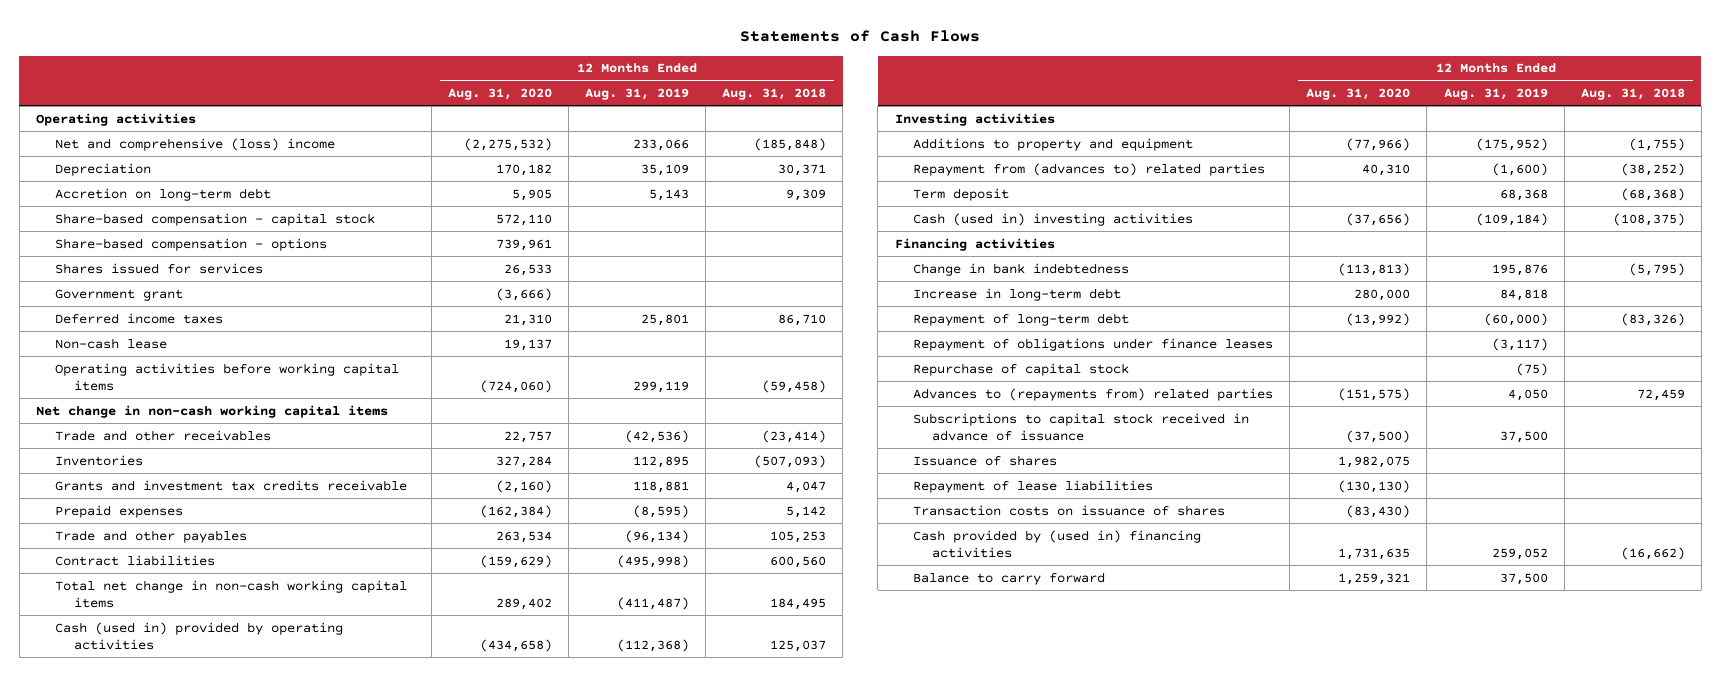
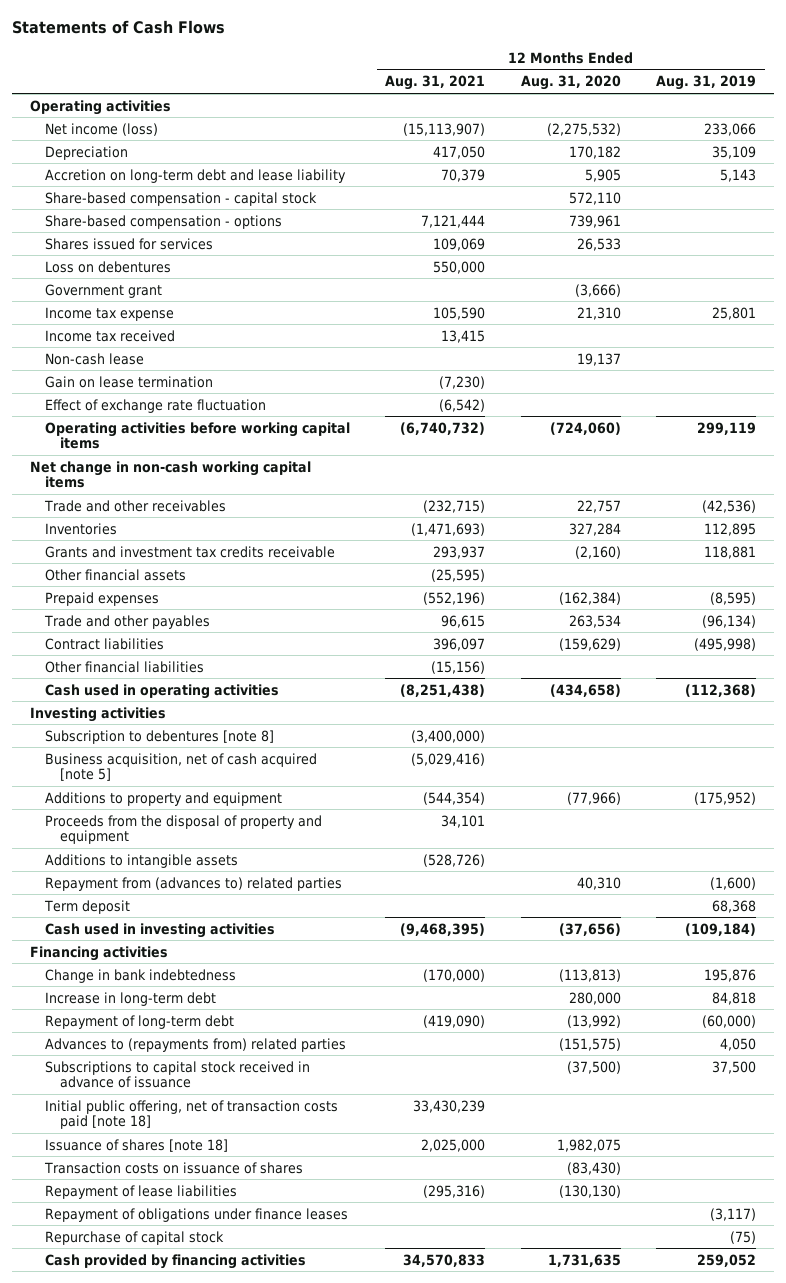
- | 12 Months Ended Aug. 31, 2020 | 12 Months Ended Aug. 31, 2019 | 12 Months Ended Aug. 31, 2018
+ | 12 Months Ended Aug. 31, 2021 | 12 Months Ended Aug. 31, 2020 | 12 Months Ended Aug. 31, 2019
- Net and comprehensive (loss) income | (2,275,532) | 233,066 | (185,848)
+ Net income (loss) | (15,113,907) | (2,275,532) | 233,066
- Accretion on long-term debt | 5,905 | 5,143 | 9,309
+ Accretion on long-term debt and lease liability | 70,379 | 5,905 | 5,143
+ Loss on debentures | 550,000 | |
- Deferred income taxes | 21,310 | 25,801 | 86,710
+ Income tax expense | 105,590 | 21,310 | 25,801
+ Income tax received | 13,415 | |
+ Gain on lease termination | (7,230) | |
+ Effect of exchange rate fluctuation | (6,542) | |
+ Other financial assets | (25,595) | |
- Total net change in non-cash working capital items | 289,402 | (411,487) | 184,495
- Cash (used in) provided by operating activities | (434,658) | (112,368) | 125,037
+ Other financial liabilities | (15,156) | |
+ Cash used in operating activities | (8,251,438) | (434,658) | (112,368)
+ Subscription to debentures [note 8] | (3,400,000) | |
+ Business acquisition, net of cash acquired [note 5] | (5,029,416) | |
+ Proceeds from the disposal of property and equipment | 34,101 | |
+ Additions to intangible assets | (528,726) | |
- Cash (used in) investing activities | (37,656) | (109,184) | (108,375)
+ Cash used in investing activities | (9,468,395) | (37,656) | (109,184)
- Issuance of shares | 1,982,075 | |
+ Initial public offering, net of transaction costs paid [note 18] | 33,430,239 | |
+ Issuance of shares [note 18] | 2,025,000 | 1,982,075 |
- Cash provided by (used in) financing activities | 1,731,635 | 259,052 | (16,662)
- Balance to carry forward | 1,259,321 | 37,500 |
moved down: Repayment of lease liabilities | (295,316) | (130,130) |
moved down: Repayment of obligations under finance leases | | | (3,117)
moved down: Repurchase of capital stock | | | (75)
+ Cash provided by financing activities | 34,570,833 | 1,731,635 | 259,052

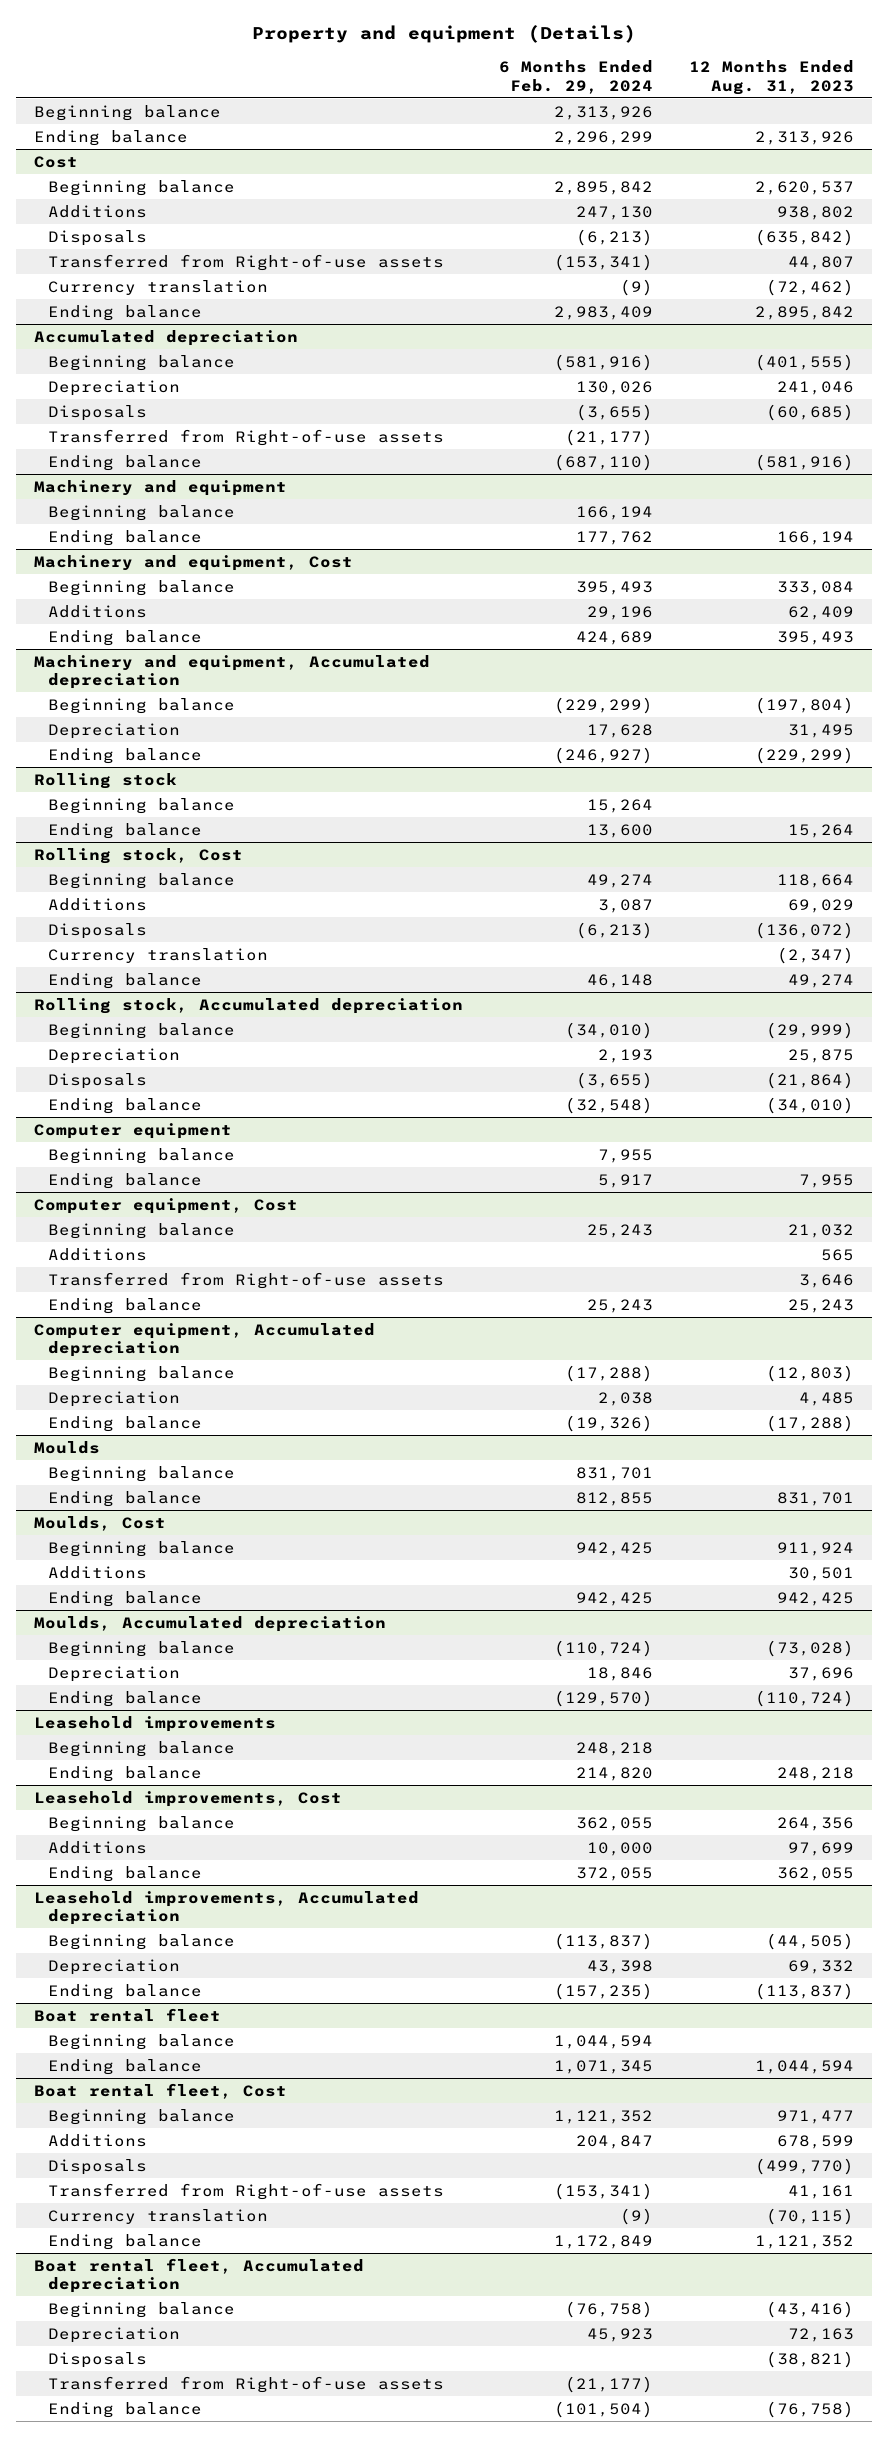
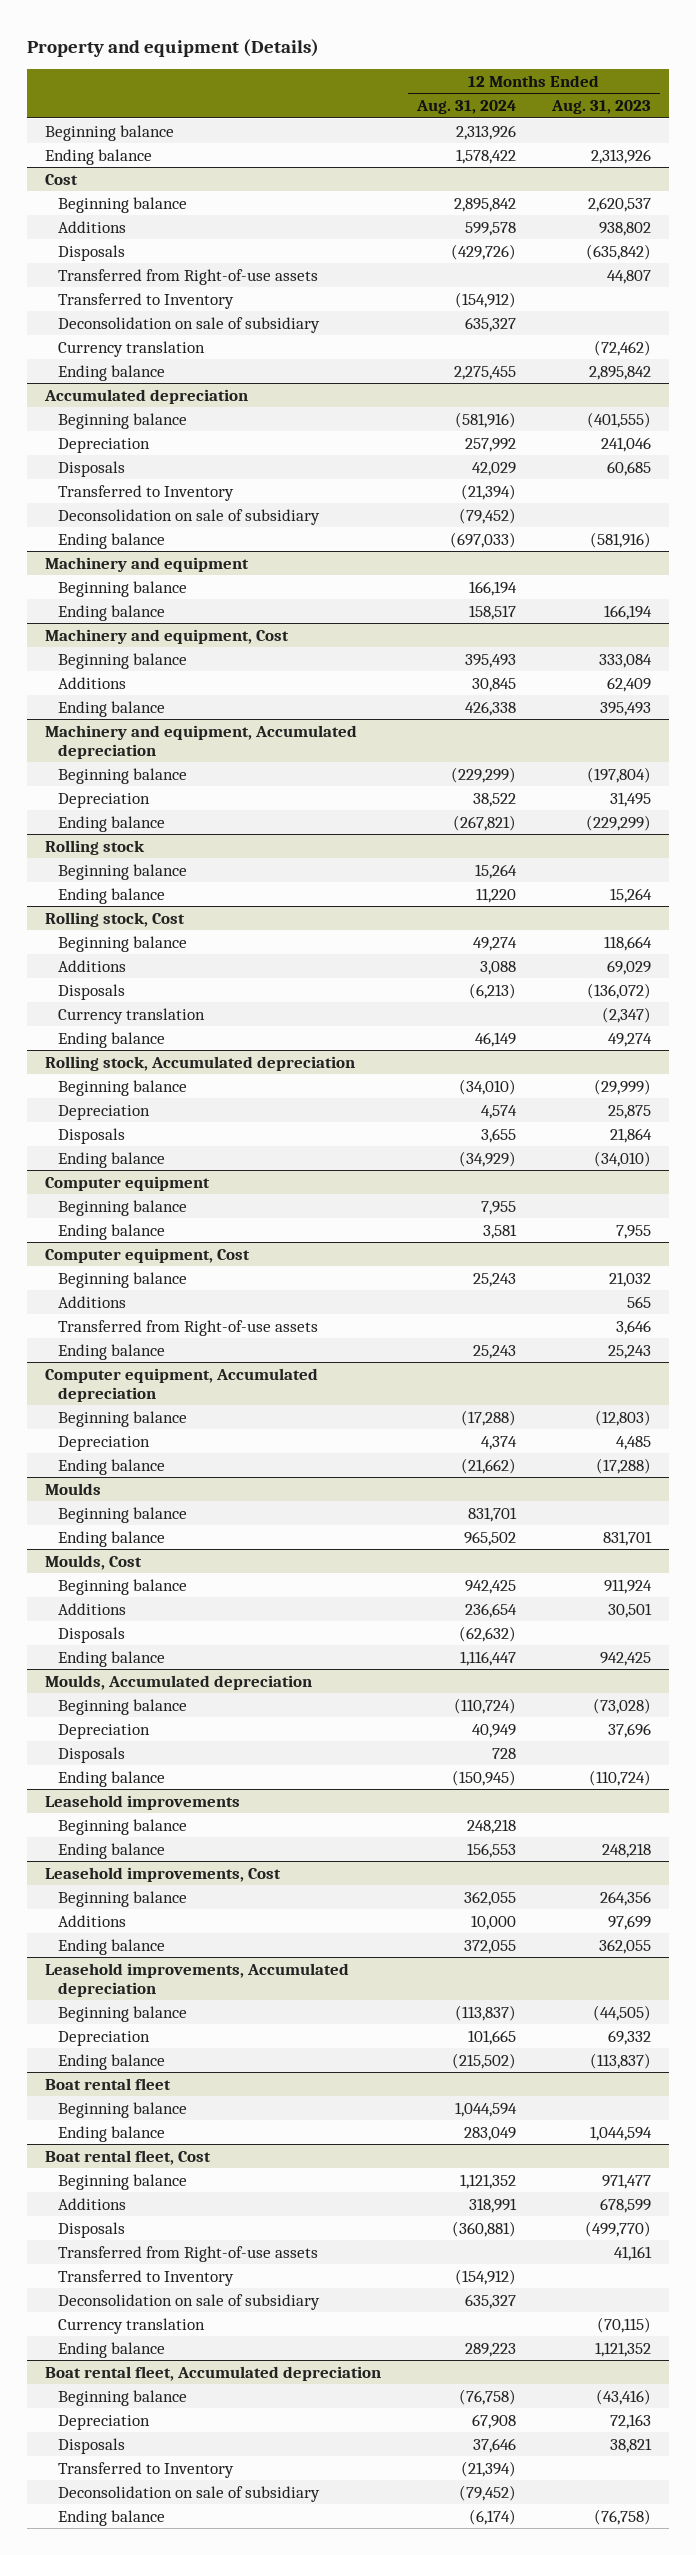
- | 6 Months Ended Feb. 29, 2024 | 12 Months Ended Aug. 31, 2023
+ | 12 Months Ended Aug. 31, 2024 | 12 Months Ended Aug. 31, 2023
@ Cost
+ Transferred to Inventory | (154,912) |
+ Deconsolidation on sale of subsidiary | 635,327 |
@ Accumulated depreciation
- Disposals | (3,655) | (60,685)
- Transferred from Right-of-use assets | (21,177) |
+ Disposals | 42,029 | 60,685
+ Transferred to Inventory | (21,394) |
+ Deconsolidation on sale of subsidiary | (79,452) |
@ Rolling stock, Accumulated depreciation
- Disposals | (3,655) | (21,864)
+ Disposals | 3,655 | 21,864
@ Moulds, Cost
+ Disposals | (62,632) |
@ Moulds, Accumulated depreciation
+ Disposals | 728 |
@ Boat rental fleet, Cost
+ Transferred to Inventory | (154,912) |
+ Deconsolidation on sale of subsidiary | 635,327 |
@ Boat rental fleet, Accumulated depreciation
- Disposals | | (38,821)
- Transferred from Right-of-use assets | (21,177) |
+ Disposals | 37,646 | 38,821
+ Transferred to Inventory | (21,394) |
+ Deconsolidation on sale of subsidiary | (79,452) |

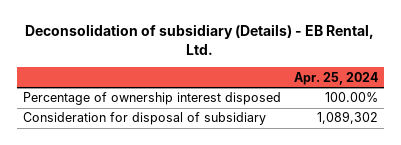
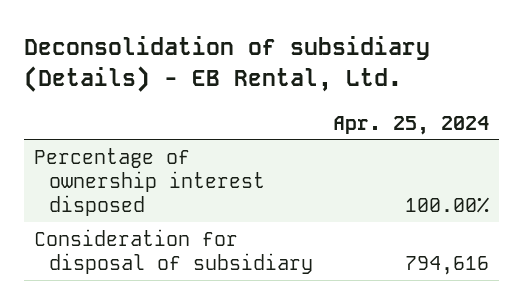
- Consideration for disposal of subsidiary | 1,089,302
+ Consideration for disposal of subsidiary | 794,616

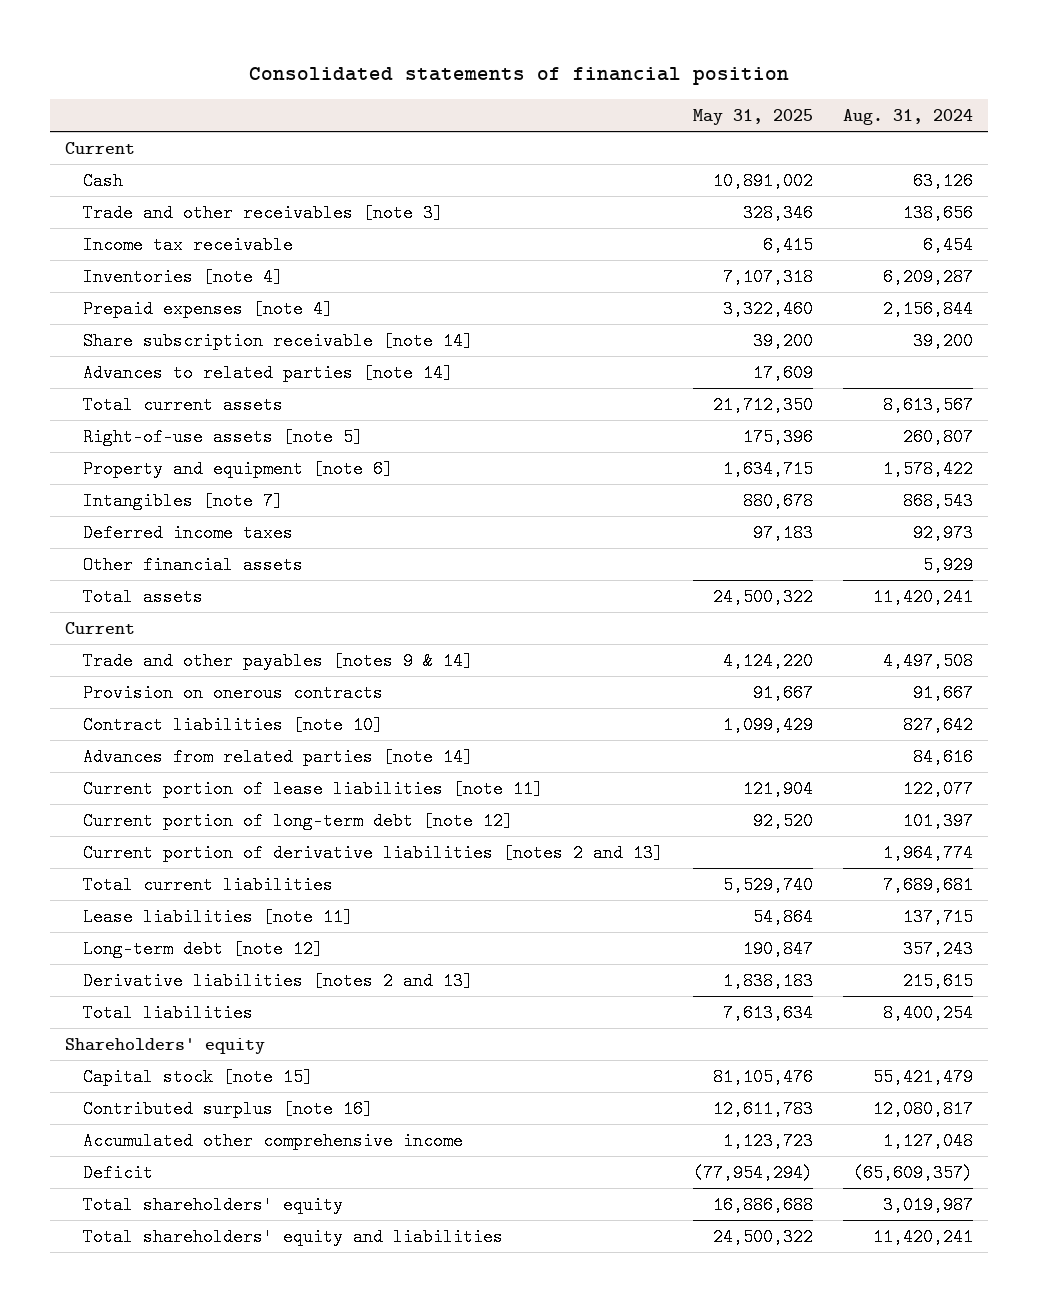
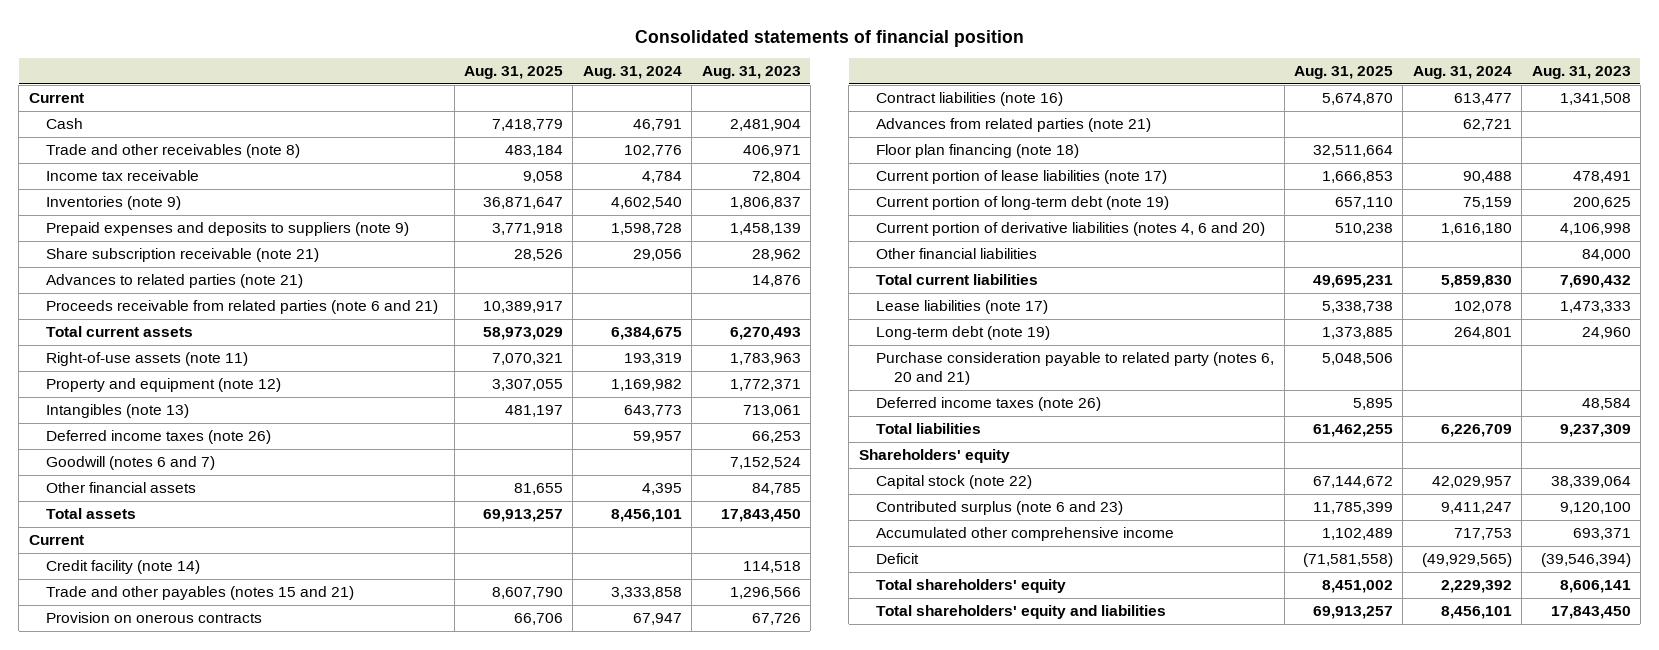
- | May 31, 2025 | Aug. 31, 2024
+ | Aug. 31, 2025 | Aug. 31, 2024 | Aug. 31, 2023
- Cash | 10,891,002 | 63,126
- Trade and other receivables [note 3] | 328,346 | 138,656
- Income tax receivable | 6,415 | 6,454
- Inventories [note 4] | 7,107,318 | 6,209,287
- Prepaid expenses [note 4] | 3,322,460 | 2,156,844
- Share subscription receivable [note 14] | 39,200 | 39,200
- Advances to related parties [note 14] | 17,609 |
- Total current assets | 21,712,350 | 8,613,567
- Right-of-use assets [note 5] | 175,396 | 260,807
- Property and equipment [note 6] | 1,634,715 | 1,578,422
- Intangibles [note 7] | 880,678 | 868,543
- Deferred income taxes | 97,183 | 92,973
- Other financial assets | | 5,929
- Total assets | 24,500,322 | 11,420,241
+ Cash | 7,418,779 | 46,791 | 2,481,904
+ Trade and other receivables (note 8) | 483,184 | 102,776 | 406,971
+ Income tax receivable | 9,058 | 4,784 | 72,804
+ Inventories (note 9) | 36,871,647 | 4,602,540 | 1,806,837
+ Prepaid expenses and deposits to suppliers (note 9) | 3,771,918 | 1,598,728 | 1,458,139
+ Share subscription receivable (note 21) | 28,526 | 29,056 | 28,962
+ Advances to related parties (note 21) | | | 14,876
+ Proceeds receivable from related parties (note 6 and 21) | 10,389,917 | |
+ Total current assets | 58,973,029 | 6,384,675 | 6,270,493
+ Right-of-use assets (note 11) | 7,070,321 | 193,319 | 1,783,963
+ Property and equipment (note 12) | 3,307,055 | 1,169,982 | 1,772,371
+ Intangibles (note 13) | 481,197 | 643,773 | 713,061
+ Deferred income taxes (note 26) | | 59,957 | 66,253
+ Goodwill (notes 6 and 7) | | | 7,152,524
+ Other financial assets | 81,655 | 4,395 | 84,785
+ Total assets | 69,913,257 | 8,456,101 | 17,843,450
- Trade and other payables [notes 9 & 14] | 4,124,220 | 4,497,508
- Provision on onerous contracts | 91,667 | 91,667
- Contract liabilities [note 10] | 1,099,429 | 827,642
- Advances from related parties [note 14] | | 84,616
- Current portion of lease liabilities [note 11] | 121,904 | 122,077
- Current portion of long-term debt [note 12] | 92,520 | 101,397
- Current portion of derivative liabilities [notes 2 and 13] | | 1,964,774
- Total current liabilities | 5,529,740 | 7,689,681
- Lease liabilities [note 11] | 54,864 | 137,715
- Long-term debt [note 12] | 190,847 | 357,243
- Derivative liabilities [notes 2 and 13] | 1,838,183 | 215,615
- Total liabilities | 7,613,634 | 8,400,254
+ Credit facility (note 14) | | | 114,518
+ Trade and other payables (notes 15 and 21) | 8,607,790 | 3,333,858 | 1,296,566
+ Provision on onerous contracts | 66,706 | 67,947 | 67,726
+ Contract liabilities (note 16) | 5,674,870 | 613,477 | 1,341,508
+ Advances from related parties (note 21) | | 62,721 |
+ Floor plan financing (note 18) | 32,511,664 | |
+ Current portion of lease liabilities (note 17) | 1,666,853 | 90,488 | 478,491
+ Current portion of long-term debt (note 19) | 657,110 | 75,159 | 200,625
+ Current portion of derivative liabilities (notes 4, 6 and 20) | 510,238 | 1,616,180 | 4,106,998
+ Other financial liabilities | | | 84,000
+ Total current liabilities | 49,695,231 | 5,859,830 | 7,690,432
+ Lease liabilities (note 17) | 5,338,738 | 102,078 | 1,473,333
+ Long-term debt (note 19) | 1,373,885 | 264,801 | 24,960
+ Purchase consideration payable to related party (notes 6, 20 and 21) | 5,048,506 | |
+ Deferred income taxes (note 26) | 5,895 | | 48,584
+ Total liabilities | 61,462,255 | 6,226,709 | 9,237,309
- Capital stock [note 15] | 81,105,476 | 55,421,479
- Contributed surplus [note 16] | 12,611,783 | 12,080,817
- Accumulated other comprehensive income | 1,123,723 | 1,127,048
- Deficit | (77,954,294) | (65,609,357)
- Total shareholders' equity | 16,886,688 | 3,019,987
- Total shareholders' equity and liabilities | 24,500,322 | 11,420,241
+ Capital stock (note 22) | 67,144,672 | 42,029,957 | 38,339,064
+ Contributed surplus (note 6 and 23) | 11,785,399 | 9,411,247 | 9,120,100
+ Accumulated other comprehensive income | 1,102,489 | 717,753 | 693,371
+ Deficit | (71,581,558) | (49,929,565) | (39,546,394)
+ Total shareholders' equity | 8,451,002 | 2,229,392 | 8,606,141
+ Total shareholders' equity and liabilities | 69,913,257 | 8,456,101 | 17,843,450

